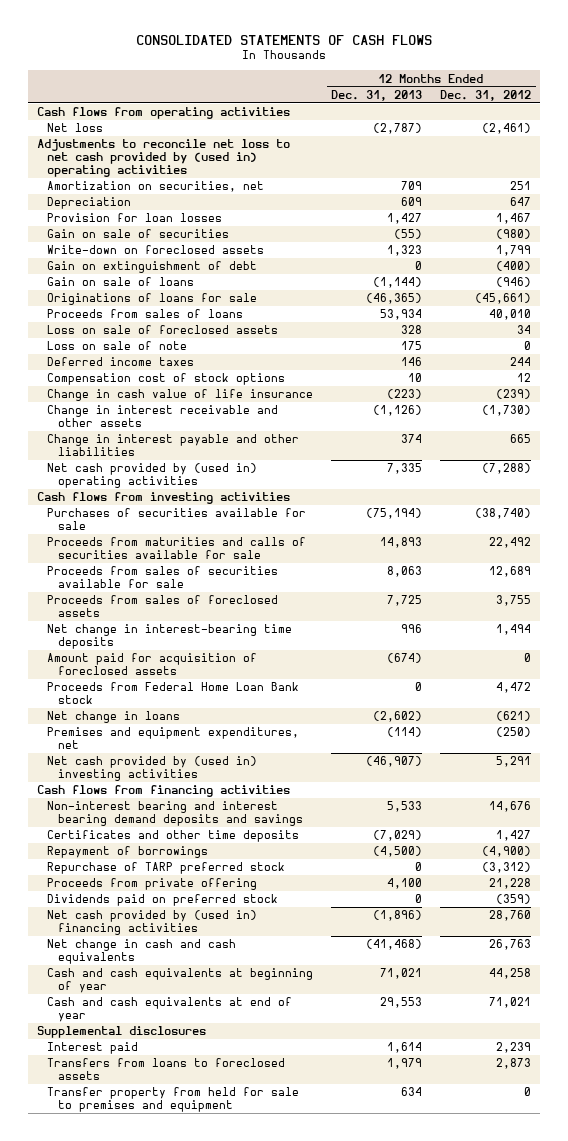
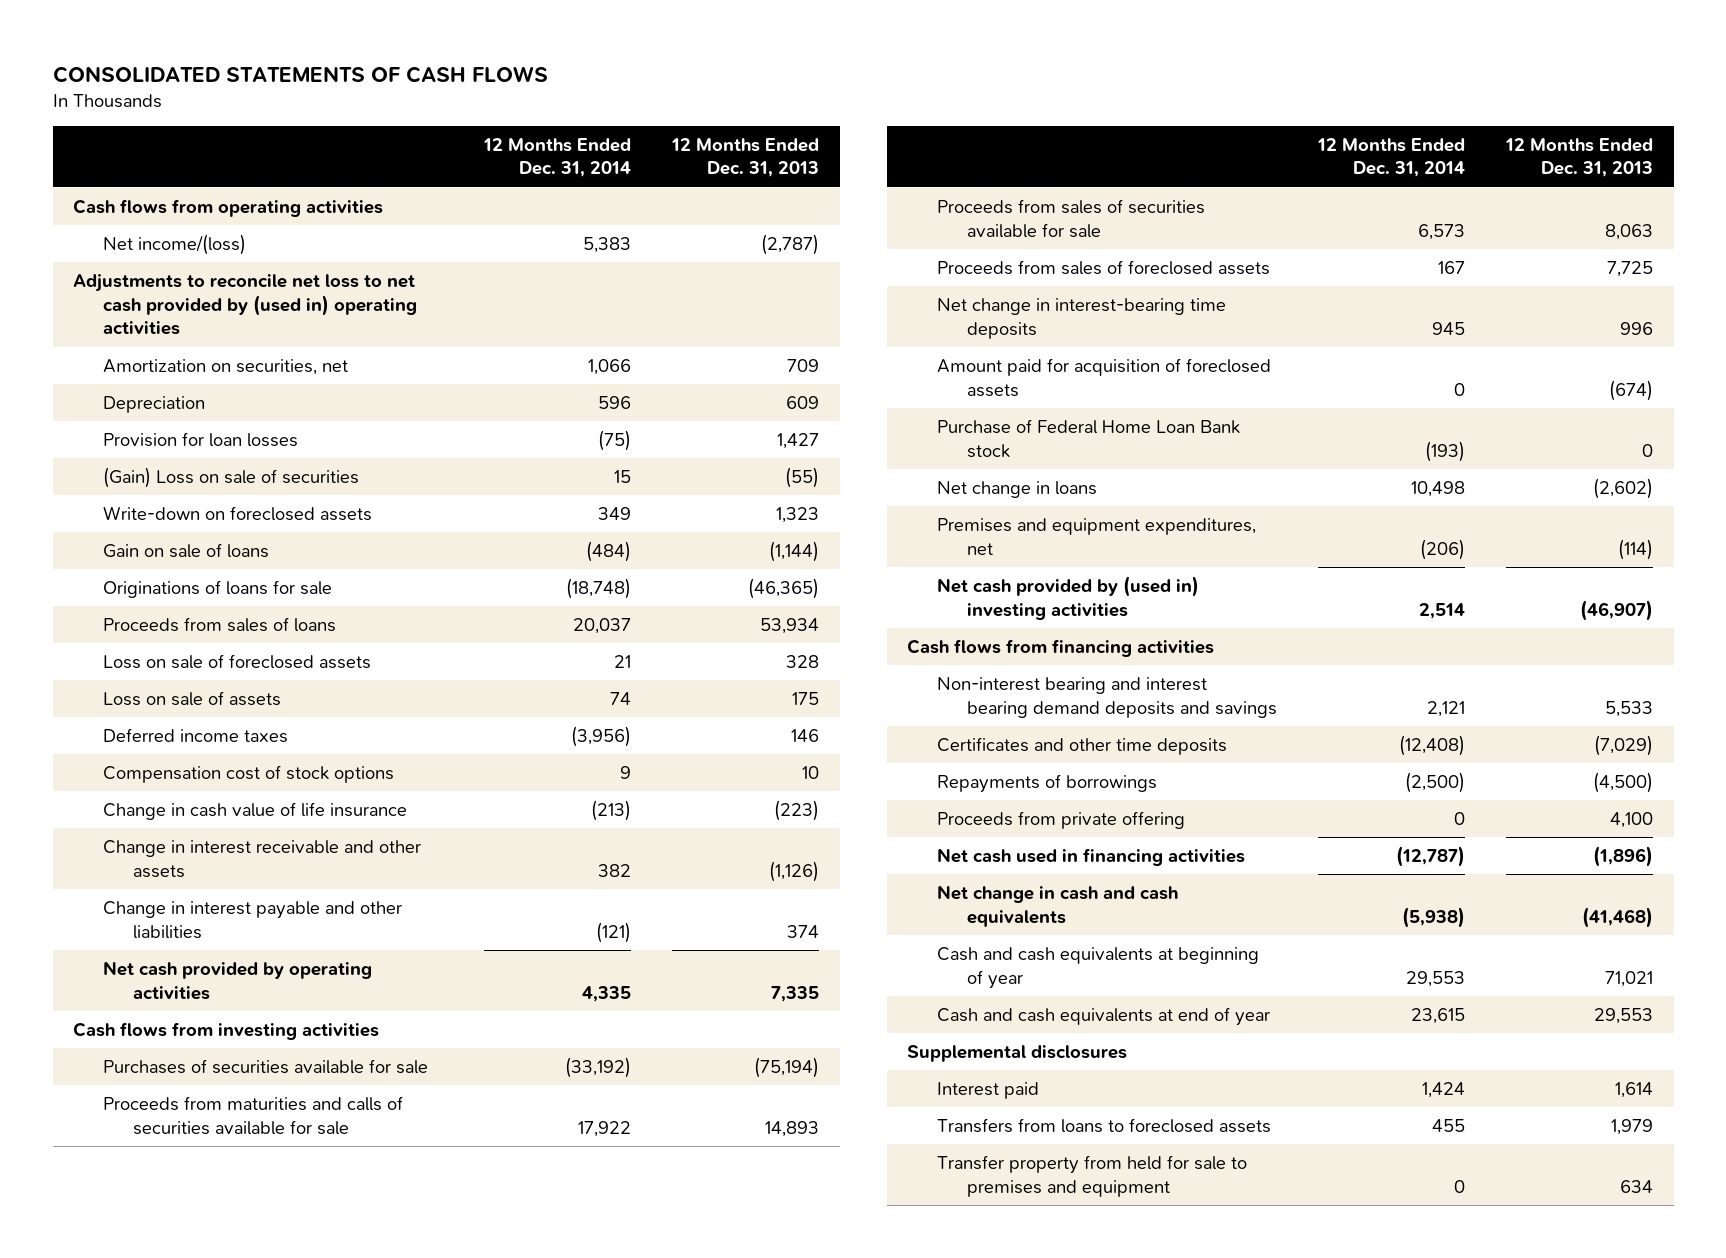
- | 12 Months Ended Dec. 31, 2013 | 12 Months Ended Dec. 31, 2012
+ | 12 Months Ended Dec. 31, 2014 | 12 Months Ended Dec. 31, 2013
- Net loss | (2,787) | (2,461)
+ Net income/(loss) | 5,383 | (2,787)
- Gain on sale of securities | (55) | (980)
+ (Gain) Loss on sale of securities | 15 | (55)
- Gain on extinguishment of debt | 0 | (400)
- Loss on sale of note | 175 | 0
+ Loss on sale of assets | 74 | 175
- Net cash provided by (used in) operating activities | 7,335 | (7,288)
+ Net cash provided by operating activities | 4,335 | 7,335
- Proceeds from Federal Home Loan Bank stock | 0 | 4,472
+ Purchase of Federal Home Loan Bank stock | (193) | 0
- Repayment of borrowings | (4,500) | (4,900)
- Repurchase of TARP preferred stock | 0 | (3,312)
+ Repayments of borrowings | (2,500) | (4,500)
- Dividends paid on preferred stock | 0 | (359)
- Net cash provided by (used in) financing activities | (1,896) | 28,760
+ Net cash used in financing activities | (12,787) | (1,896)

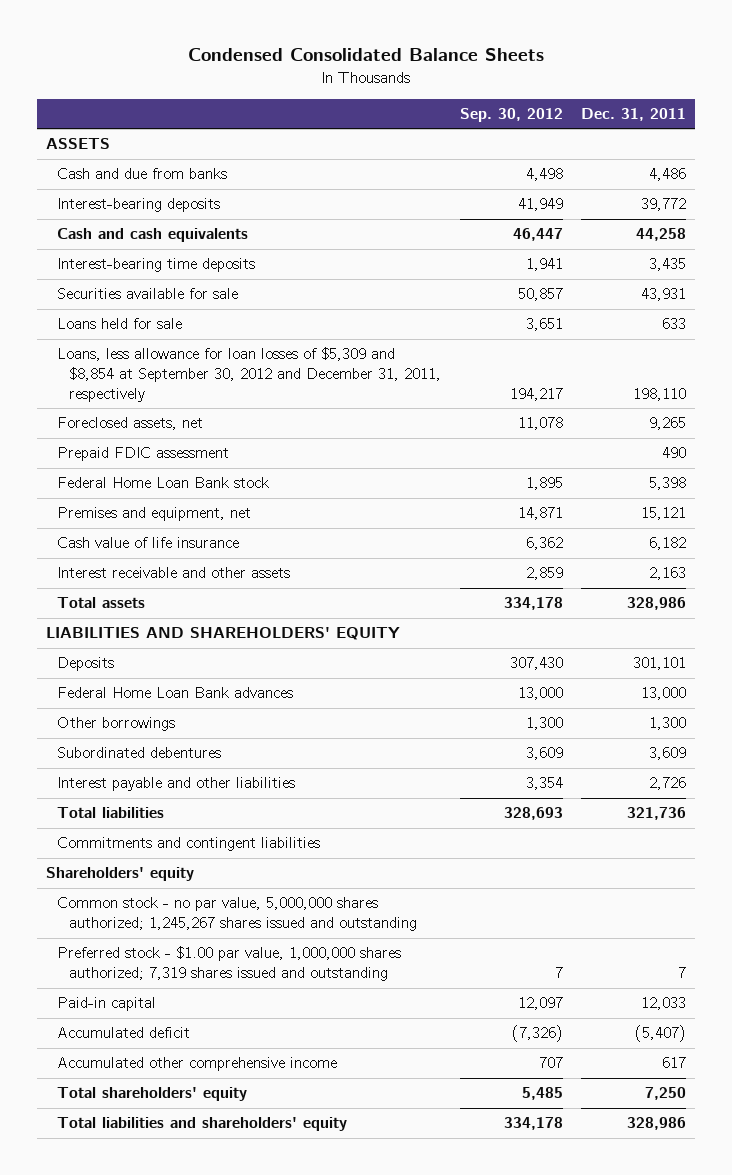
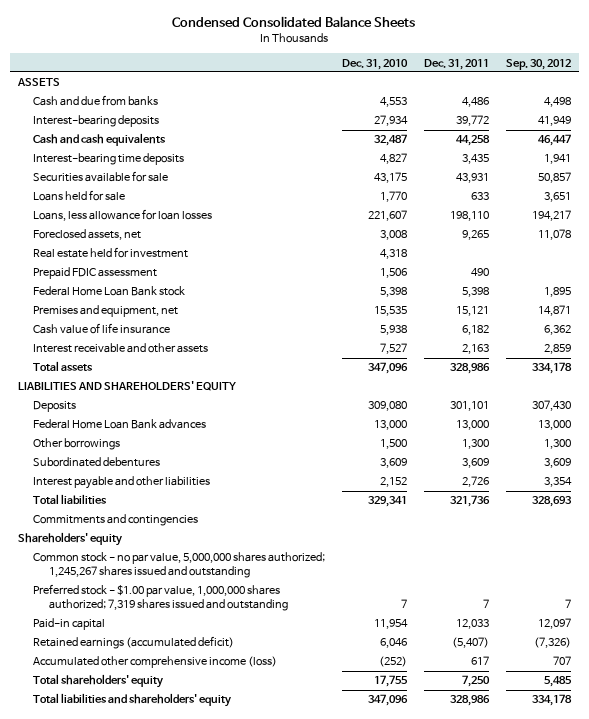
- | Sep. 30, 2012 | Dec. 31, 2011
+ | Dec. 31, 2010 | Dec. 31, 2011 | Sep. 30, 2012
- Loans, less allowance for loan losses of $5,309 and $8,854 at September 30, 2012 and December 31, 2011, respectively | 194,217 | 198,110
+ Loans, less allowance for loan losses | 221,607 | 198,110 | 194,217
+ Real estate held for investment | 4,318 | |
- Commitments and contingent liabilities
+ Commitments and contingencies
- Accumulated deficit | (7,326) | (5,407)
- Accumulated other comprehensive income | 707 | 617
+ Retained earnings (accumulated deficit) | 6,046 | (5,407) | (7,326)
+ Accumulated other comprehensive income (loss) | (252) | 617 | 707

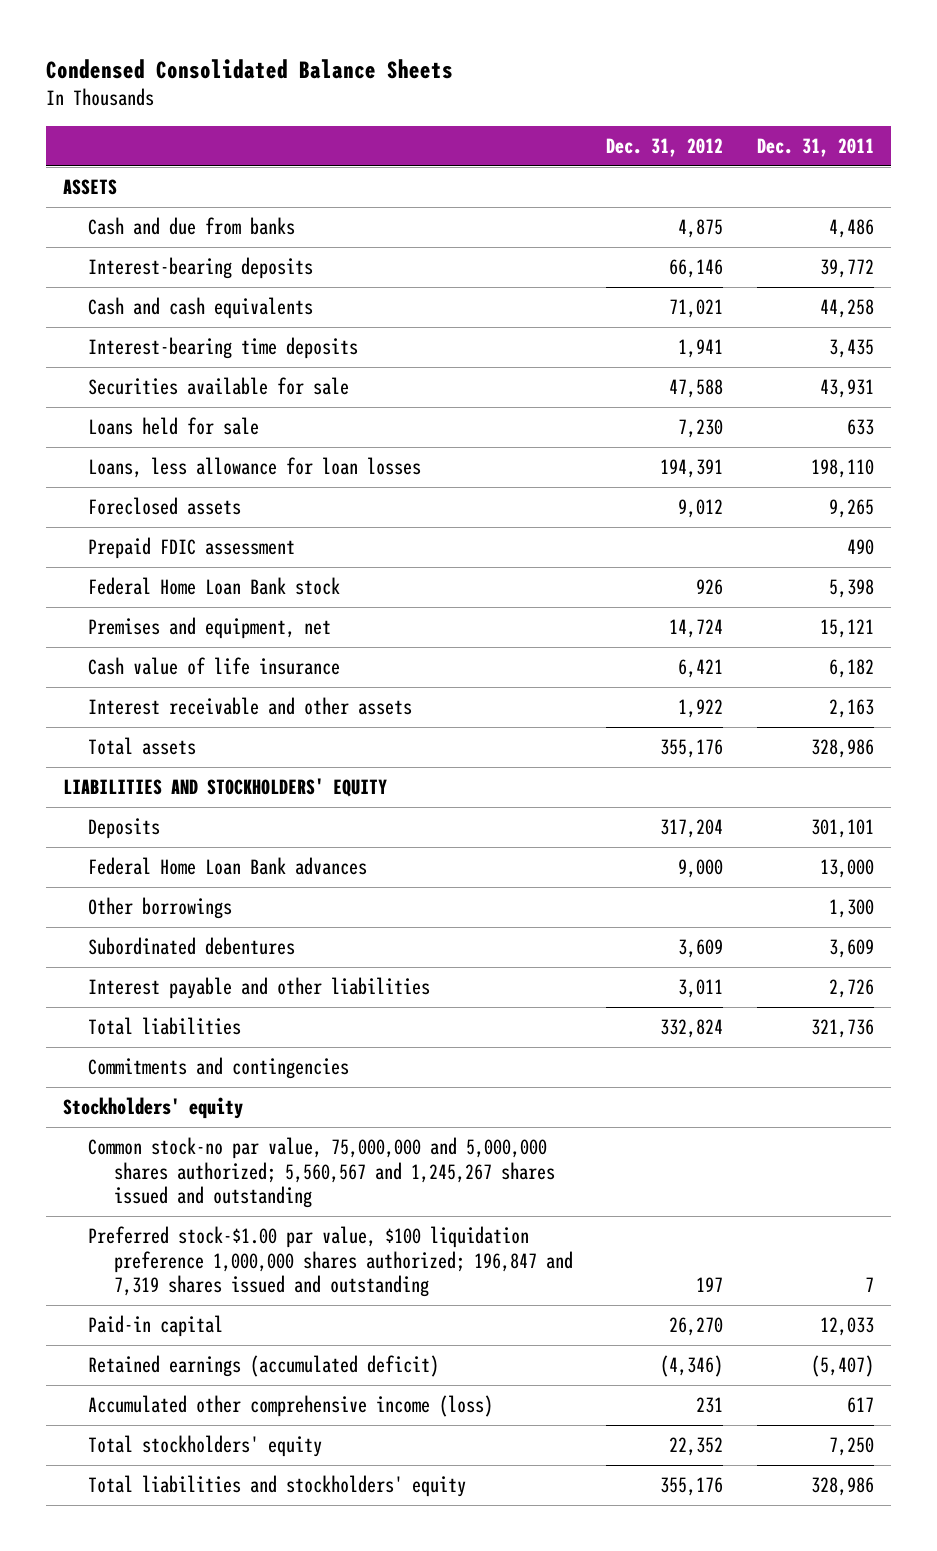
- | Dec. 31, 2010 | Dec. 31, 2011 | Sep. 30, 2012
+ | Dec. 31, 2012 | Dec. 31, 2011
- Foreclosed assets, net | 3,008 | 9,265 | 11,078
- Real estate held for investment | 4,318 | |
+ Foreclosed assets | 9,012 | 9,265
- LIABILITIES AND SHAREHOLDERS' EQUITY
+ LIABILITIES AND STOCKHOLDERS' EQUITY
- Shareholders' equity
- Common stock - no par value, 5,000,000 shares authorized; 1,245,267 shares issued and outstanding
- Preferred stock - $1.00 par value, 1,000,000 shares authorized; 7,319 shares issued and outstanding | 7 | 7 | 7
+ Stockholders' equity
+ Common stock-no par value, 75,000,000 and 5,000,000 shares authorized; 5,560,567 and 1,245,267 shares issued and outstanding
+ Preferred stock-$1.00 par value, $100 liquidation preference 1,000,000 shares authorized; 196,847 and 7,319 shares issued and outstanding | 197 | 7
- Total shareholders' equity | 17,755 | 7,250 | 5,485
- Total liabilities and shareholders' equity | 347,096 | 328,986 | 334,178
+ Total stockholders' equity | 22,352 | 7,250
+ Total liabilities and stockholders' equity | 355,176 | 328,986

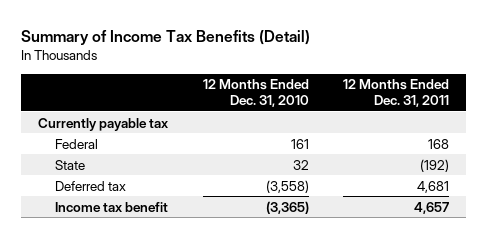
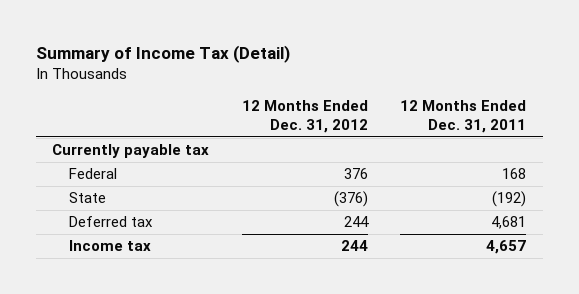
- Summary of Income Tax Benefits (Detail)
+ Summary of Income Tax (Detail)
- | 12 Months Ended Dec. 31, 2010 | 12 Months Ended Dec. 31, 2011
+ | 12 Months Ended Dec. 31, 2012 | 12 Months Ended Dec. 31, 2011
- Income tax benefit | (3,365) | 4,657
+ Income tax | 244 | 4,657

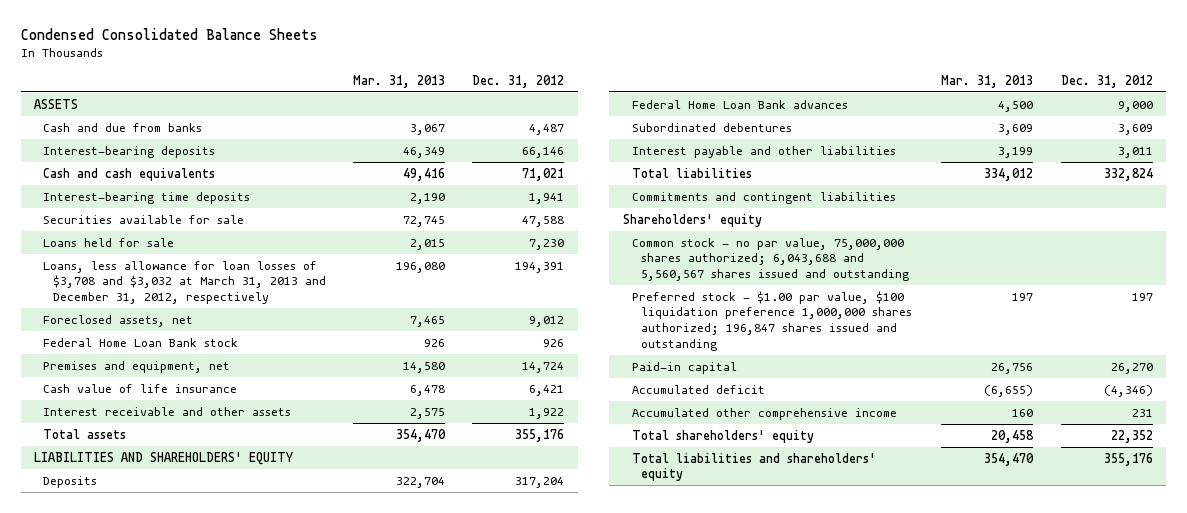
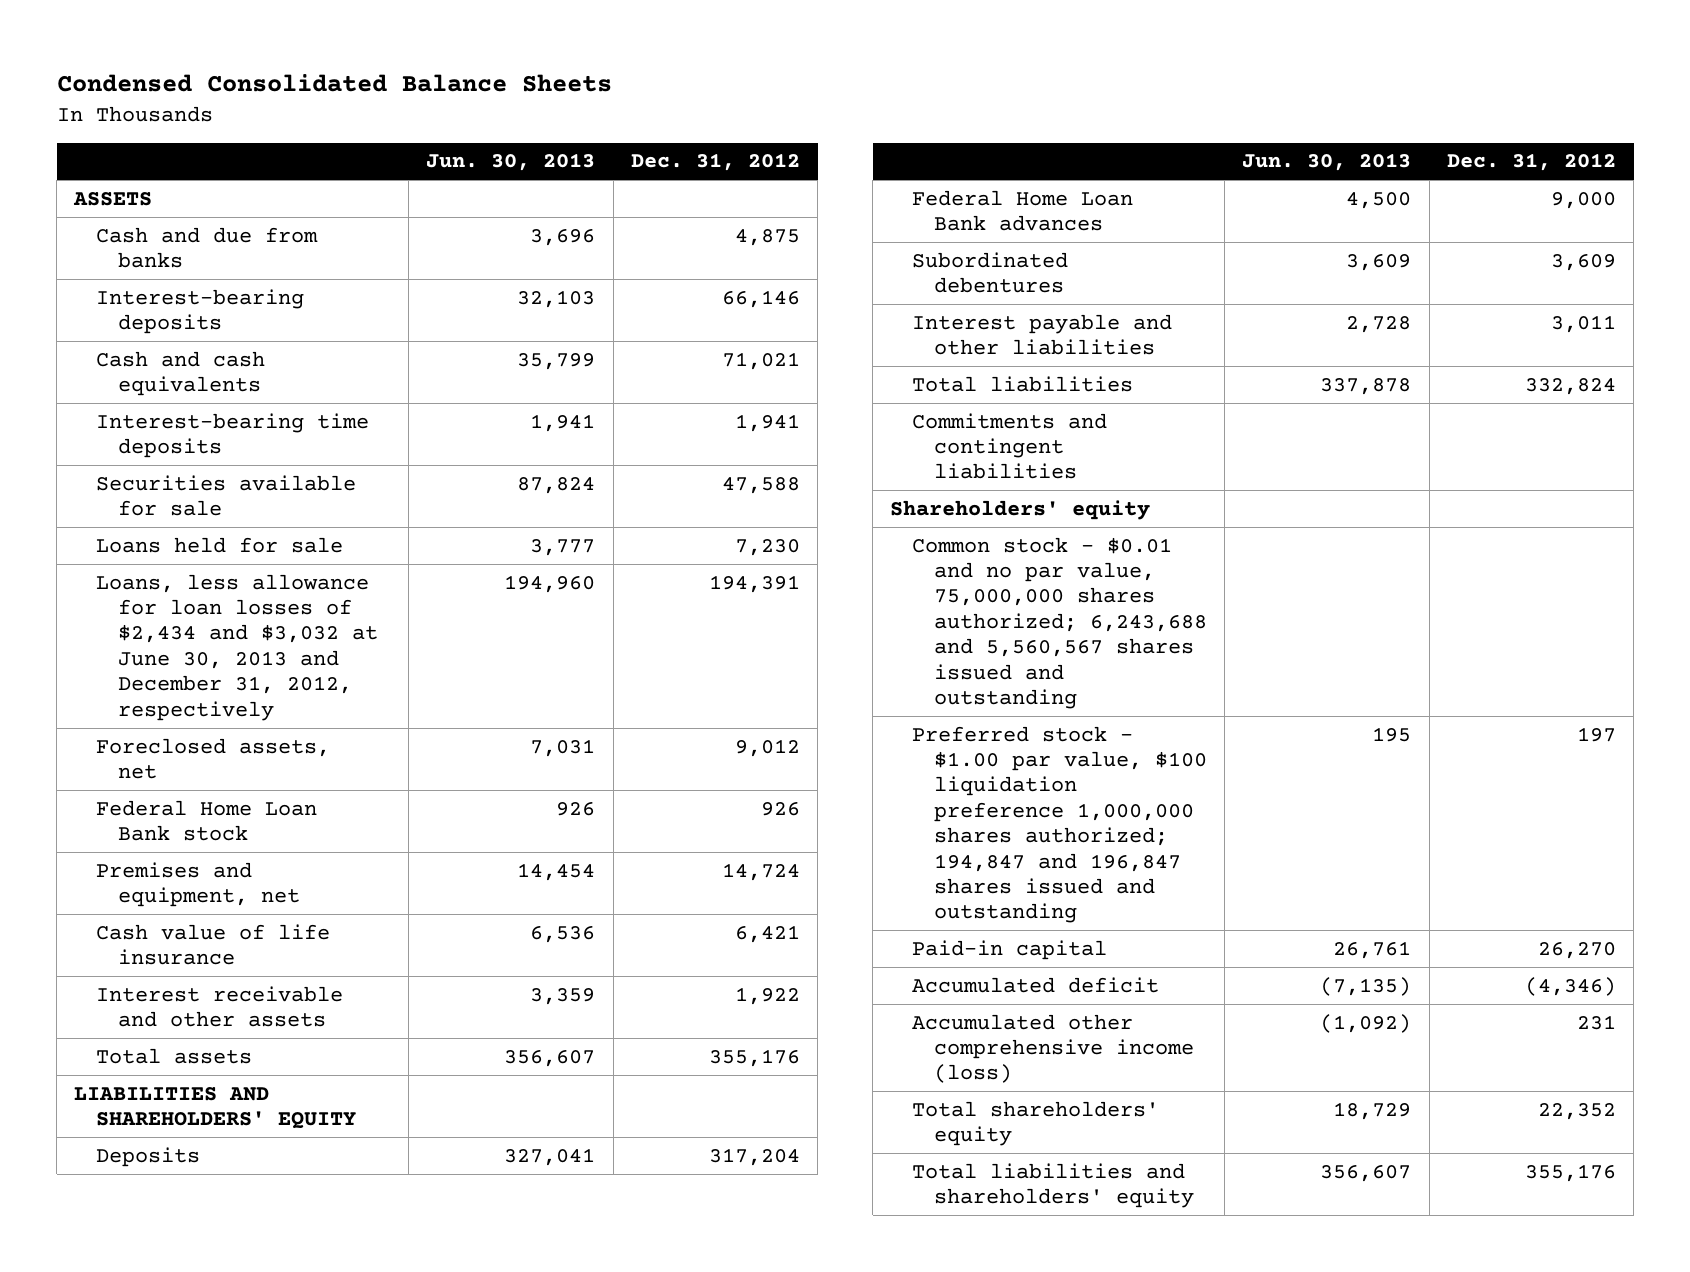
- | Mar. 31, 2013 | Dec. 31, 2012
+ | Jun. 30, 2013 | Dec. 31, 2012
- Cash and due from banks | 3,067 | 4,487
+ Cash and due from banks | 3,696 | 4,875
- Loans, less allowance for loan losses of $3,708 and $3,032 at March 31, 2013 and December 31, 2012, respectively | 196,080 | 194,391
+ Loans, less allowance for loan losses of $2,434 and $3,032 at June 30, 2013 and December 31, 2012, respectively | 194,960 | 194,391
- Common stock - no par value, 75,000,000 shares authorized; 6,043,688 and 5,560,567 shares issued and outstanding
- Preferred stock - $1.00 par value, $100 liquidation preference 1,000,000 shares authorized; 196,847 shares issued and outstanding | 197 | 197
+ Common stock - $0.01 and no par value, 75,000,000 shares authorized; 6,243,688 and 5,560,567 shares issued and outstanding
+ Preferred stock - $1.00 par value, $100 liquidation preference 1,000,000 shares authorized; 194,847 and 196,847 shares issued and outstanding | 195 | 197
- Accumulated other comprehensive income | 160 | 231
+ Accumulated other comprehensive income (loss) | (1,092) | 231

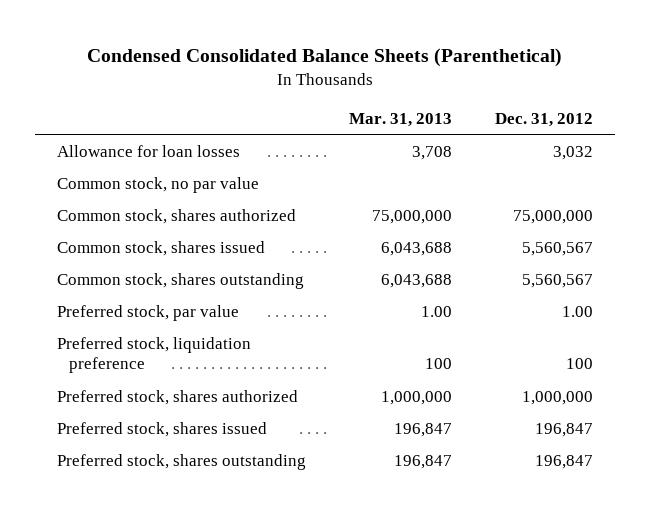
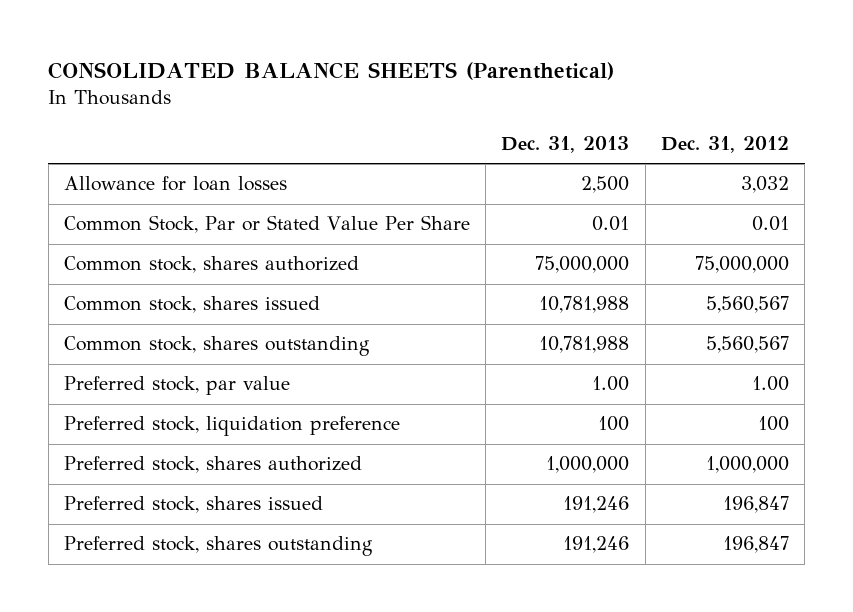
- Condensed Consolidated Balance Sheets (Parenthetical)
+ CONSOLIDATED BALANCE SHEETS (Parenthetical)
- | Mar. 31, 2013 | Dec. 31, 2012
+ | Dec. 31, 2013 | Dec. 31, 2012
- Common stock, no par value
+ Common Stock, Par or Stated Value Per Share | 0.01 | 0.01

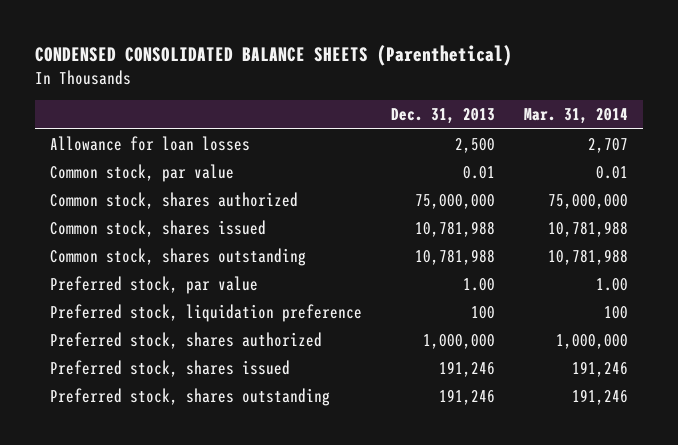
- CONSOLIDATED BALANCE SHEETS (Parenthetical)
+ CONDENSED CONSOLIDATED BALANCE SHEETS (Parenthetical)
- | Dec. 31, 2013 | Dec. 31, 2012
+ | Dec. 31, 2013 | Mar. 31, 2014
- Common Stock, Par or Stated Value Per Share | 0.01 | 0.01
+ Common stock, par value | 0.01 | 0.01

